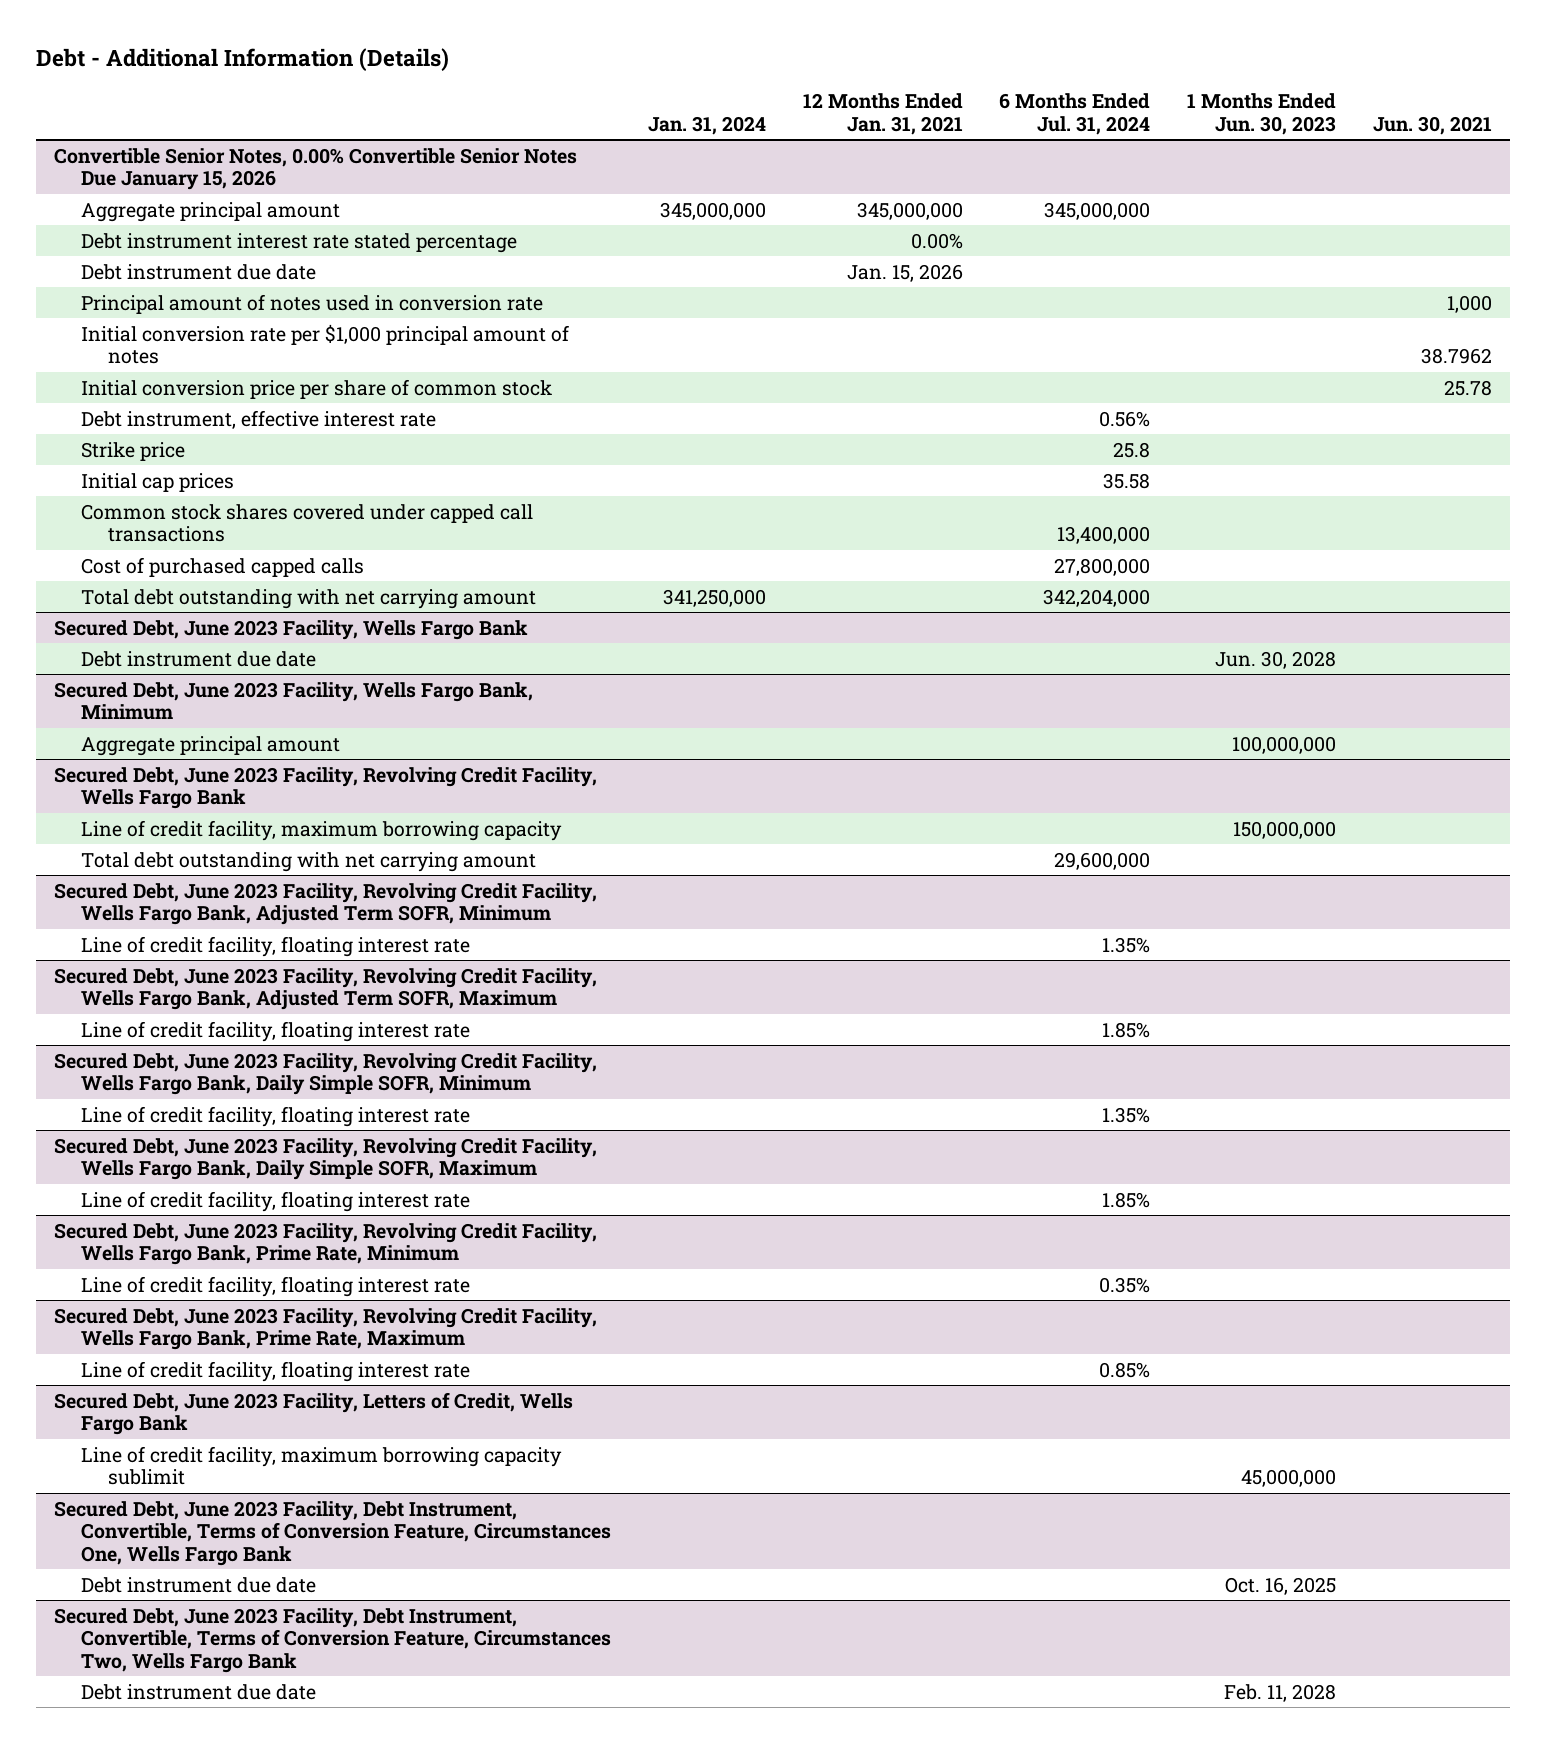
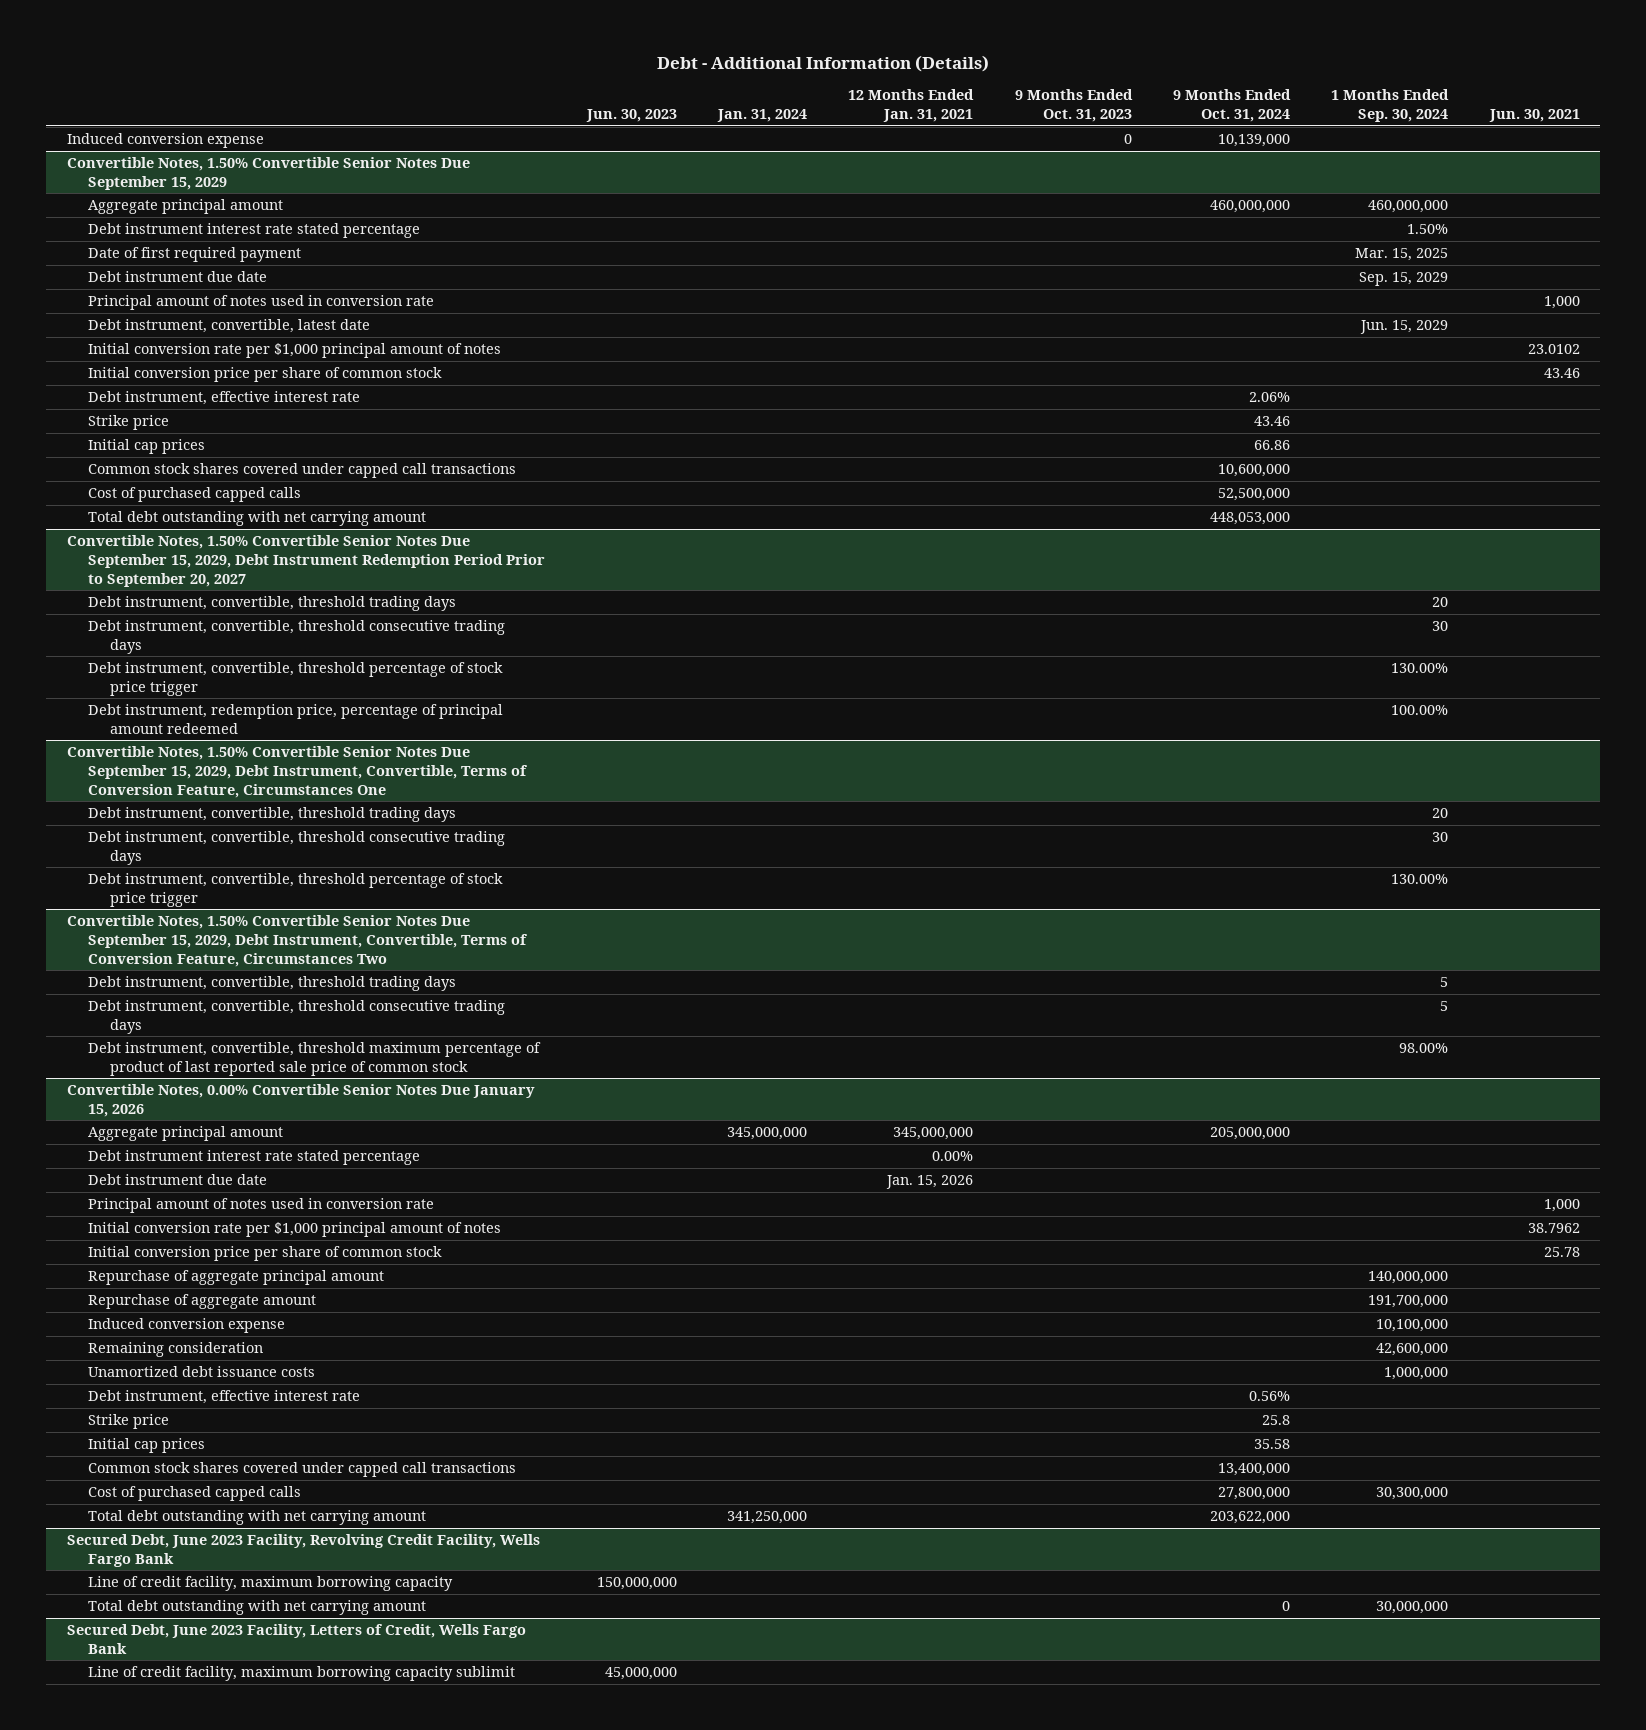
- | Jan. 31, 2024 | 12 Months Ended Jan. 31, 2021 | 6 Months Ended Jul. 31, 2024 | 1 Months Ended Jun. 30, 2023 | Jun. 30, 2021
+ | Jun. 30, 2023 | Jan. 31, 2024 | 12 Months Ended Jan. 31, 2021 | 9 Months Ended Oct. 31, 2023 | 9 Months Ended Oct. 31, 2024 | 1 Months Ended Sep. 30, 2024 | Jun. 30, 2021
- Convertible Senior Notes, 0.00% Convertible Senior Notes Due January 15, 2026
+ Induced conversion expense | | | | 0 | 10,139,000 | |
+ Convertible Notes, 1.50% Convertible Senior Notes Due September 15, 2029
+ Aggregate principal amount | | | | | 460,000,000 | 460,000,000 |
+ Debt instrument interest rate stated percentage | | | | | | 1.50% |
+ Date of first required payment | | | | | | Mar. 15, 2025 |
+ Debt instrument due date | | | | | | Sep. 15, 2029 |
+ Principal amount of notes used in conversion rate | | | | | | | 1,000
+ Debt instrument, convertible, latest date | | | | | | Jun. 15, 2029 |
+ Initial conversion rate per $1,000 principal amount of notes | | | | | | | 23.0102
+ Initial conversion price per share of common stock | | | | | | | 43.46
+ Debt instrument, effective interest rate | | | | | 2.06% | |
+ Strike price | | | | | 43.46 | |
+ Initial cap prices | | | | | 66.86 | |
+ Common stock shares covered under capped call transactions | | | | | 10,600,000 | |
+ Cost of purchased capped calls | | | | | 52,500,000 | |
+ Total debt outstanding with net carrying amount | | | | | 448,053,000 | |
+ Convertible Notes, 1.50% Convertible Senior Notes Due September 15, 2029, Debt Instrument Redemption Period Prior to September 20, 2027
+ Debt instrument, convertible, threshold trading days | | | | | | 20 |
+ Debt instrument, convertible, threshold consecutive trading days | | | | | | 30 |
+ Debt instrument, convertible, threshold percentage of stock price trigger | | | | | | 130.00% |
+ Debt instrument, redemption price, percentage of principal amount redeemed | | | | | | 100.00% |
+ Convertible Notes, 1.50% Convertible Senior Notes Due September 15, 2029, Debt Instrument, Convertible, Terms of Conversion Feature, Circumstances One
+ Debt instrument, convertible, threshold trading days | | | | | | 20 |
+ Debt instrument, convertible, threshold consecutive trading days | | | | | | 30 |
+ Debt instrument, convertible, threshold percentage of stock price trigger | | | | | | 130.00% |
+ Convertible Notes, 1.50% Convertible Senior Notes Due September 15, 2029, Debt Instrument, Convertible, Terms of Conversion Feature, Circumstances Two
+ Debt instrument, convertible, threshold trading days | | | | | | 5 |
+ Debt instrument, convertible, threshold consecutive trading days | | | | | | 5 |
+ Debt instrument, convertible, threshold maximum percentage of product of last reported sale price of common stock | | | | | | 98.00% |
+ Convertible Notes, 0.00% Convertible Senior Notes Due January 15, 2026
+ Repurchase of aggregate principal amount | | | | | | 140,000,000 |
+ Repurchase of aggregate amount | | | | | | 191,700,000 |
+ Induced conversion expense | | | | | | 10,100,000 |
+ Remaining consideration | | | | | | 42,600,000 |
+ Unamortized debt issuance costs | | | | | | 1,000,000 |
- Secured Debt, June 2023 Facility, Wells Fargo Bank
- Debt instrument due date | | | | Jun. 30, 2028 |
- Secured Debt, June 2023 Facility, Wells Fargo Bank, Minimum
- Aggregate principal amount | | | | 100,000,000 |
- Secured Debt, June 2023 Facility, Revolving Credit Facility, Wells Fargo Bank, Adjusted Term SOFR, Minimum
- Line of credit facility, floating interest rate | | | 1.35% | |
- Secured Debt, June 2023 Facility, Revolving Credit Facility, Wells Fargo Bank, Adjusted Term SOFR, Maximum
- Line of credit facility, floating interest rate | | | 1.85% | |
- Secured Debt, June 2023 Facility, Revolving Credit Facility, Wells Fargo Bank, Daily Simple SOFR, Minimum
- Line of credit facility, floating interest rate | | | 1.35% | |
- Secured Debt, June 2023 Facility, Revolving Credit Facility, Wells Fargo Bank, Daily Simple SOFR, Maximum
- Line of credit facility, floating interest rate | | | 1.85% | |
- Secured Debt, June 2023 Facility, Revolving Credit Facility, Wells Fargo Bank, Prime Rate, Minimum
- Line of credit facility, floating interest rate | | | 0.35% | |
- Secured Debt, June 2023 Facility, Revolving Credit Facility, Wells Fargo Bank, Prime Rate, Maximum
- Line of credit facility, floating interest rate | | | 0.85% | |
- Secured Debt, June 2023 Facility, Debt Instrument, Convertible, Terms of Conversion Feature, Circumstances One, Wells Fargo Bank
- Debt instrument due date | | | | Oct. 16, 2025 |
- Secured Debt, June 2023 Facility, Debt Instrument, Convertible, Terms of Conversion Feature, Circumstances Two, Wells Fargo Bank
- Debt instrument due date | | | | Feb. 11, 2028 |

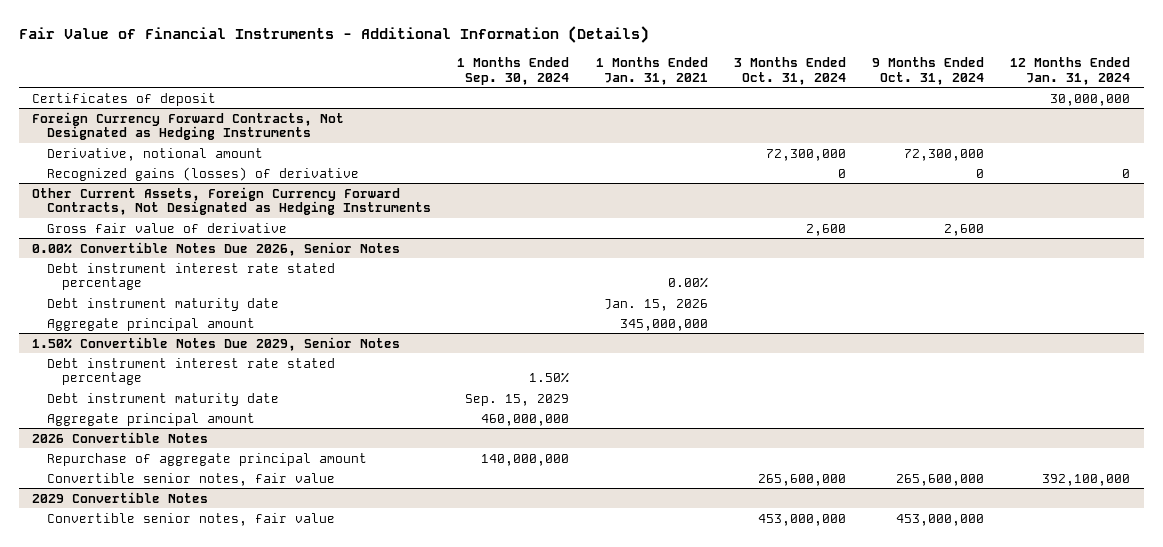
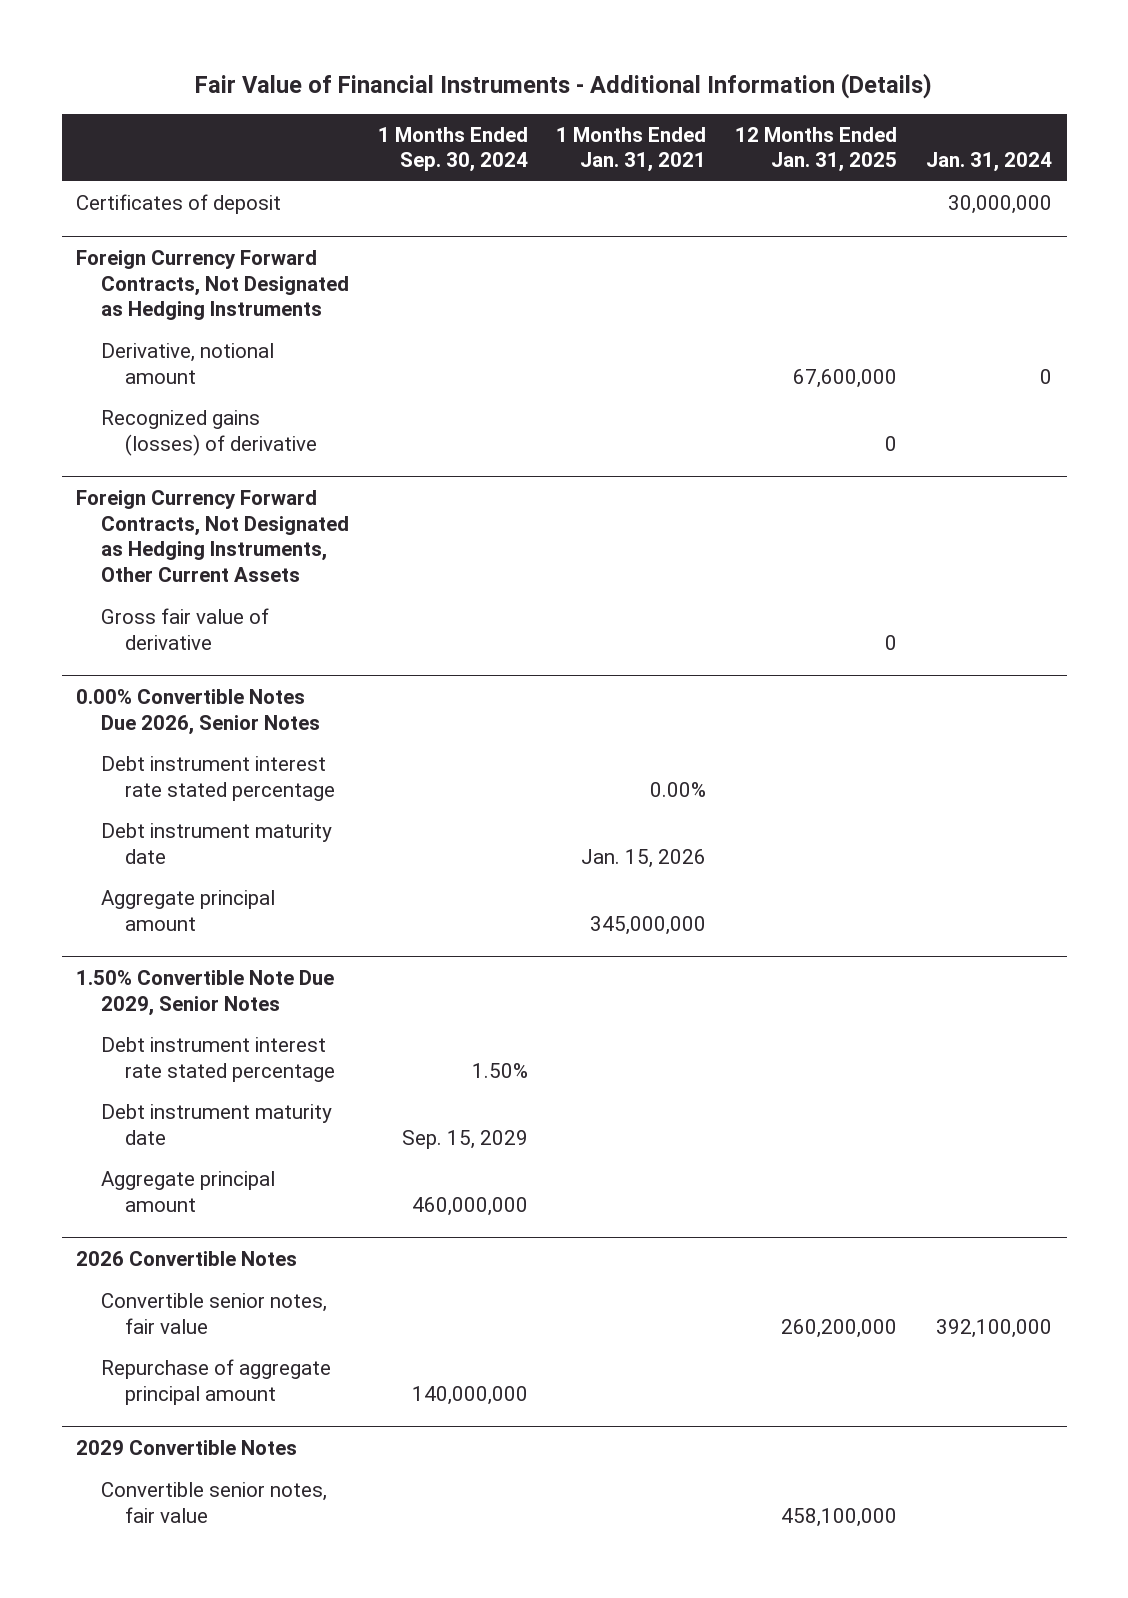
- | 1 Months Ended Sep. 30, 2024 | 1 Months Ended Jan. 31, 2021 | 3 Months Ended Oct. 31, 2024 | 9 Months Ended Oct. 31, 2024 | 12 Months Ended Jan. 31, 2024
+ | 1 Months Ended Sep. 30, 2024 | 1 Months Ended Jan. 31, 2021 | 12 Months Ended Jan. 31, 2025 | Jan. 31, 2024
- Other Current Assets, Foreign Currency Forward Contracts, Not Designated as Hedging Instruments
+ Foreign Currency Forward Contracts, Not Designated as Hedging Instruments, Other Current Assets
- 1.50% Convertible Notes Due 2029, Senior Notes
+ 1.50% Convertible Note Due 2029, Senior Notes
@ 2026 Convertible Notes
moved down: Repurchase of aggregate principal amount | 140,000,000 | | |

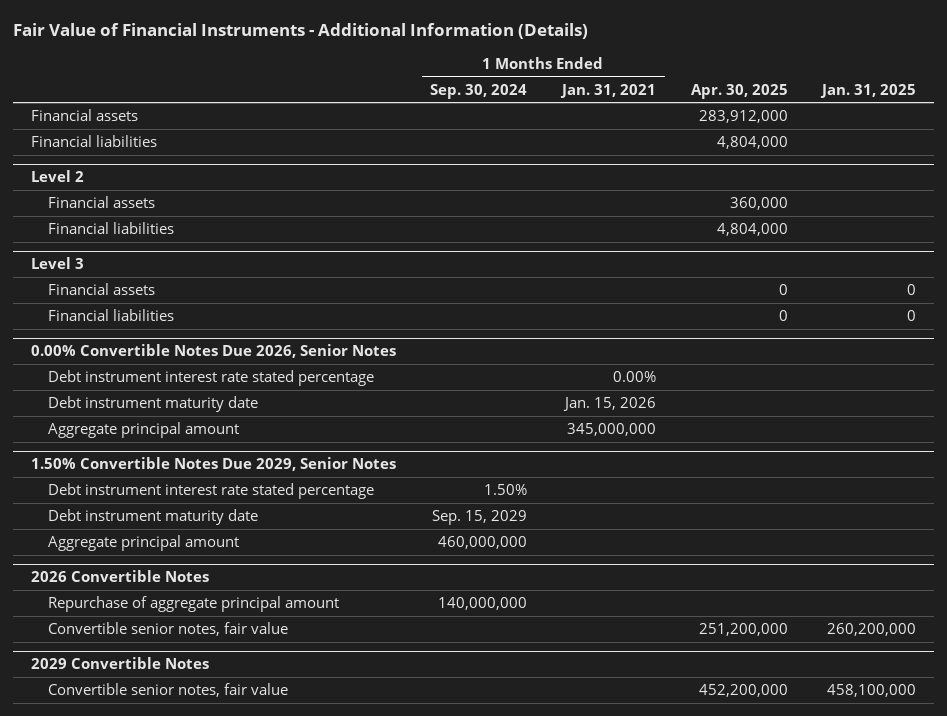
- | 1 Months Ended Sep. 30, 2024 | 1 Months Ended Jan. 31, 2021 | 12 Months Ended Jan. 31, 2025 | Jan. 31, 2024
+ | 1 Months Ended Sep. 30, 2024 | 1 Months Ended Jan. 31, 2021 | Apr. 30, 2025 | Jan. 31, 2025
- Certificates of deposit | | | | 30,000,000
- Foreign Currency Forward Contracts, Not Designated as Hedging Instruments
- Derivative, notional amount | | | 67,600,000 | 0
- Recognized gains (losses) of derivative | | | 0 |
- Foreign Currency Forward Contracts, Not Designated as Hedging Instruments, Other Current Assets
- Gross fair value of derivative | | | 0 |
+ Financial assets | | | 283,912,000 |
+ Financial liabilities | | | 4,804,000 |
+ Level 2
+ Financial assets | | | 360,000 |
+ Financial liabilities | | | 4,804,000 |
+ Level 3
+ Financial assets | | | 0 | 0
+ Financial liabilities | | | 0 | 0
- 1.50% Convertible Note Due 2029, Senior Notes
+ 1.50% Convertible Notes Due 2029, Senior Notes
@ 2026 Convertible Notes
moved down: Convertible senior notes, fair value | | | 251,200,000 | 260,200,000

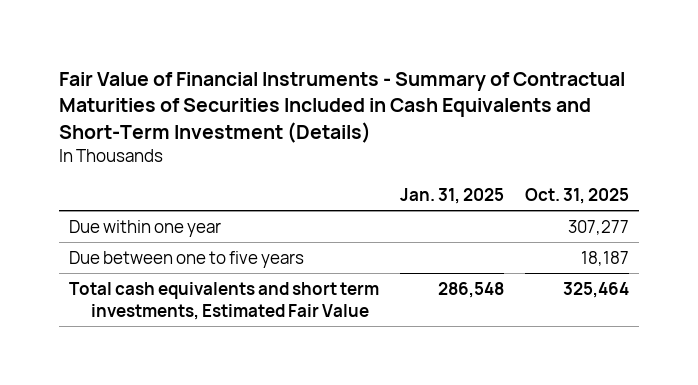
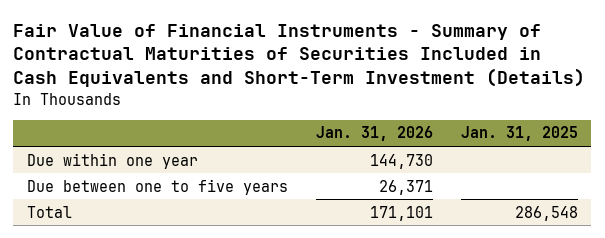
- | Jan. 31, 2025 | Oct. 31, 2025
+ | Jan. 31, 2026 | Jan. 31, 2025
- Total cash equivalents and short term investments, Estimated Fair Value | 286,548 | 325,464
+ Total | 171,101 | 286,548

